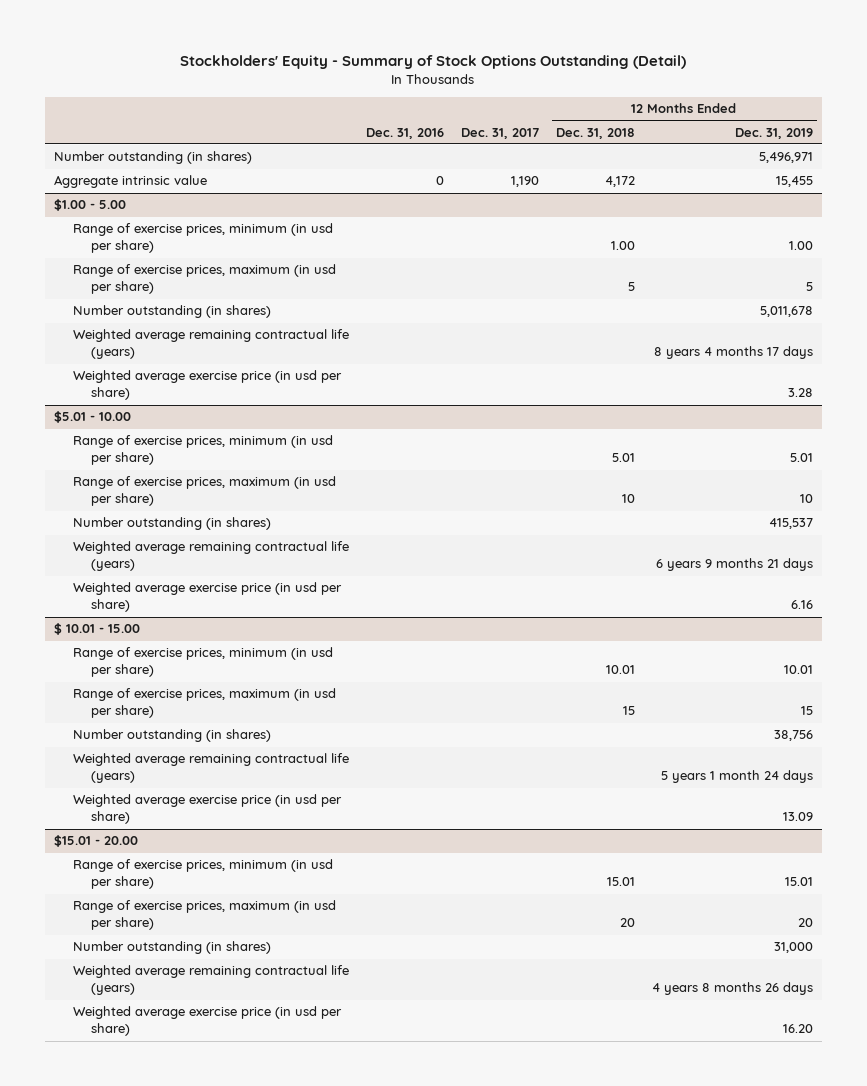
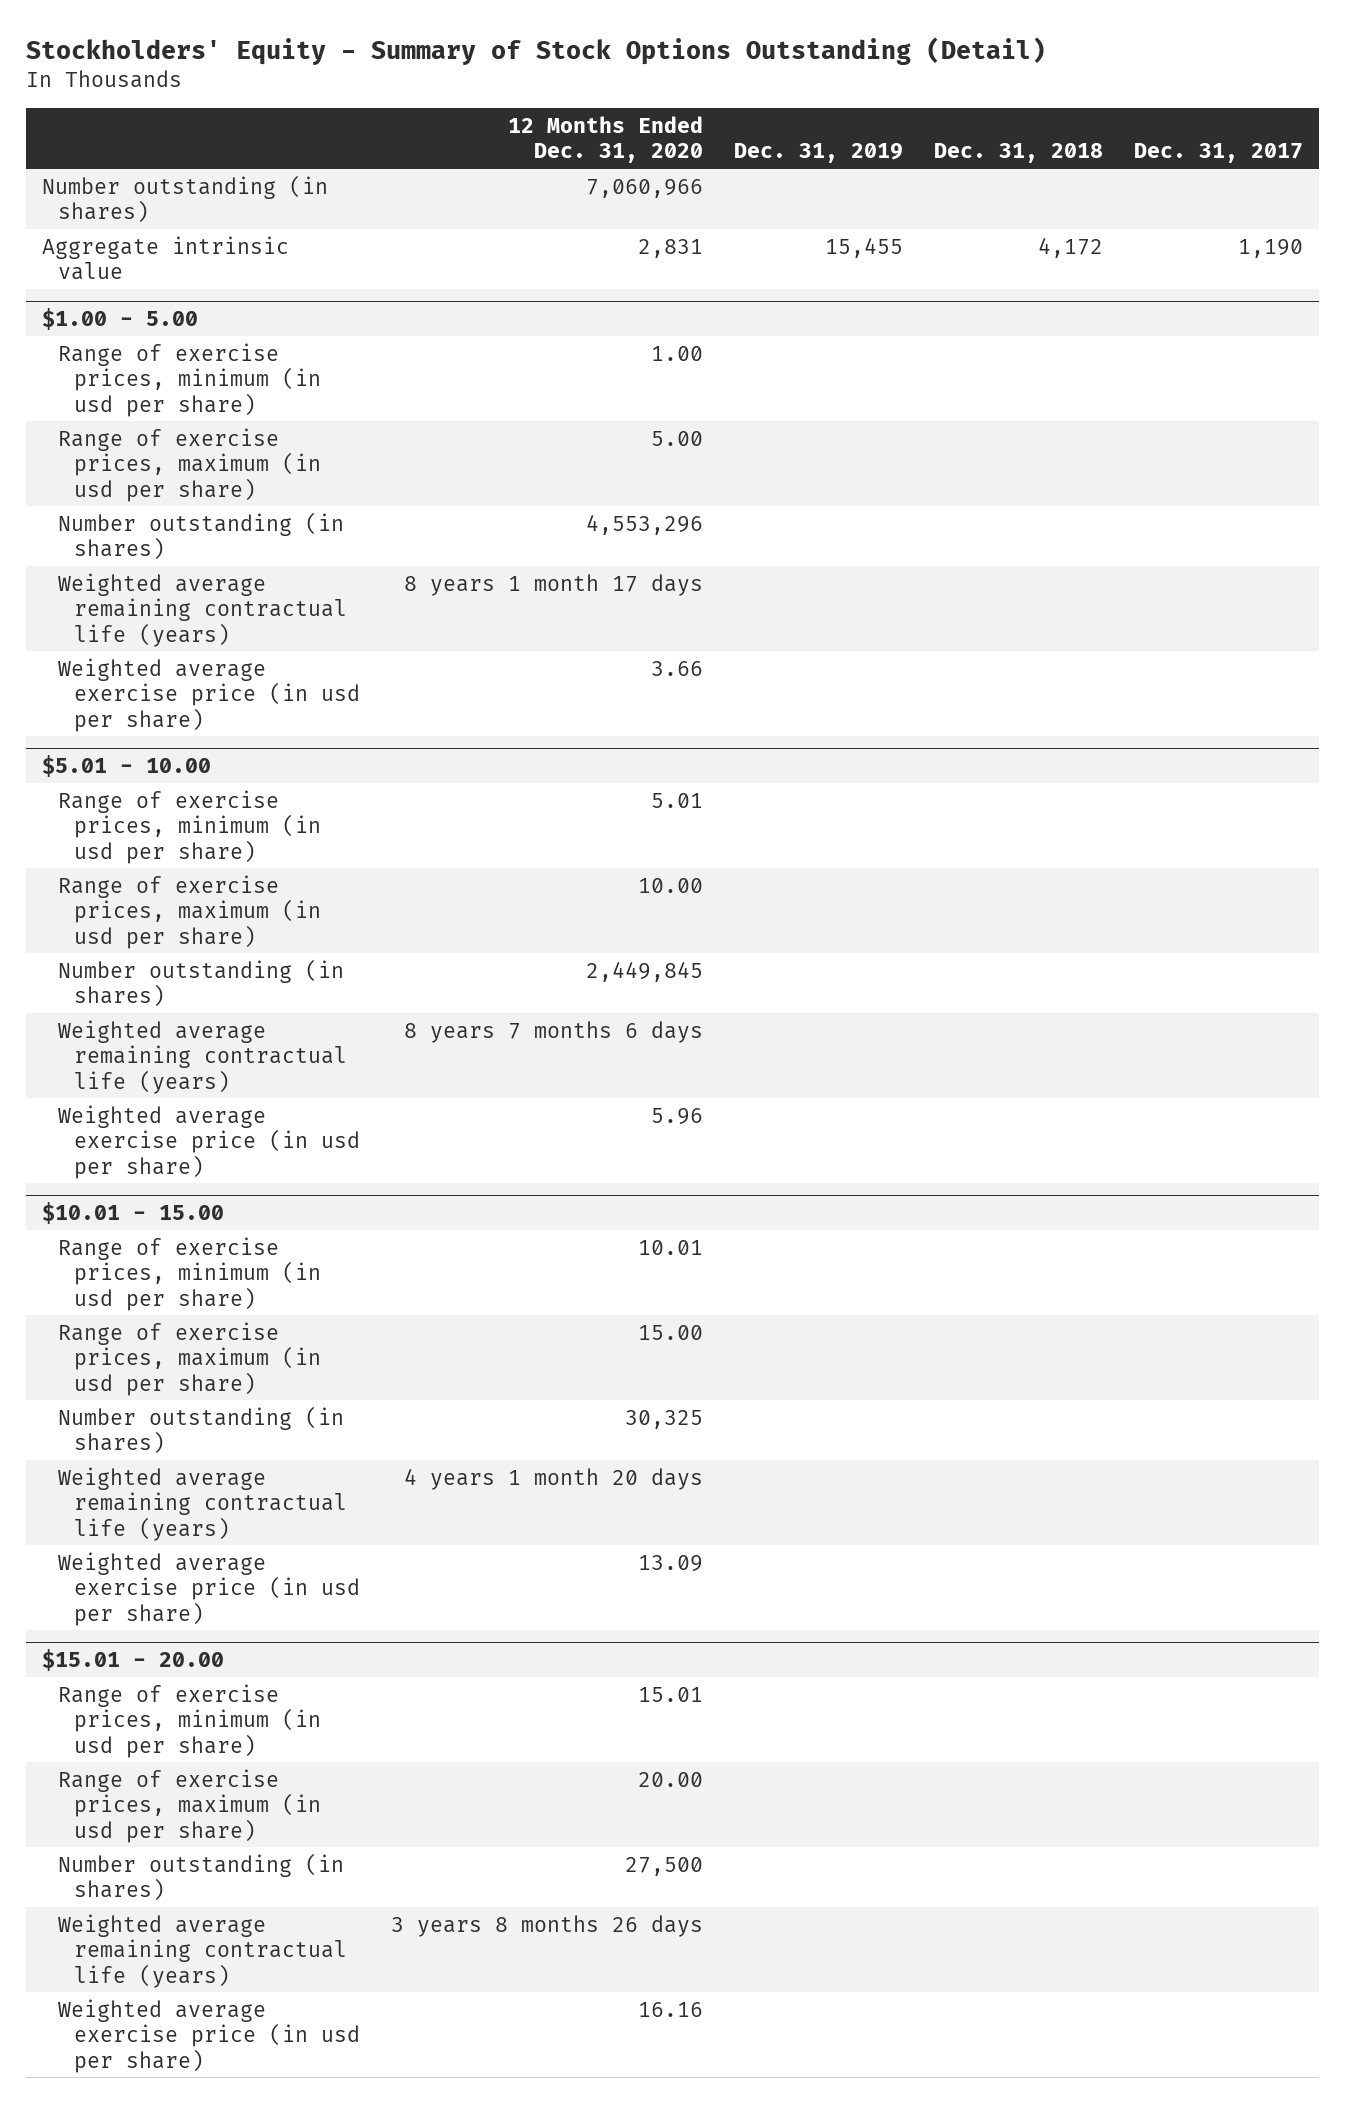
- | Dec. 31, 2016 | Dec. 31, 2017 | 12 Months Ended Dec. 31, 2018 | 12 Months Ended Dec. 31, 2019
+ | 12 Months Ended Dec. 31, 2020 | Dec. 31, 2019 | Dec. 31, 2018 | Dec. 31, 2017
- $ 10.01 - 15.00
+ $10.01 - 15.00

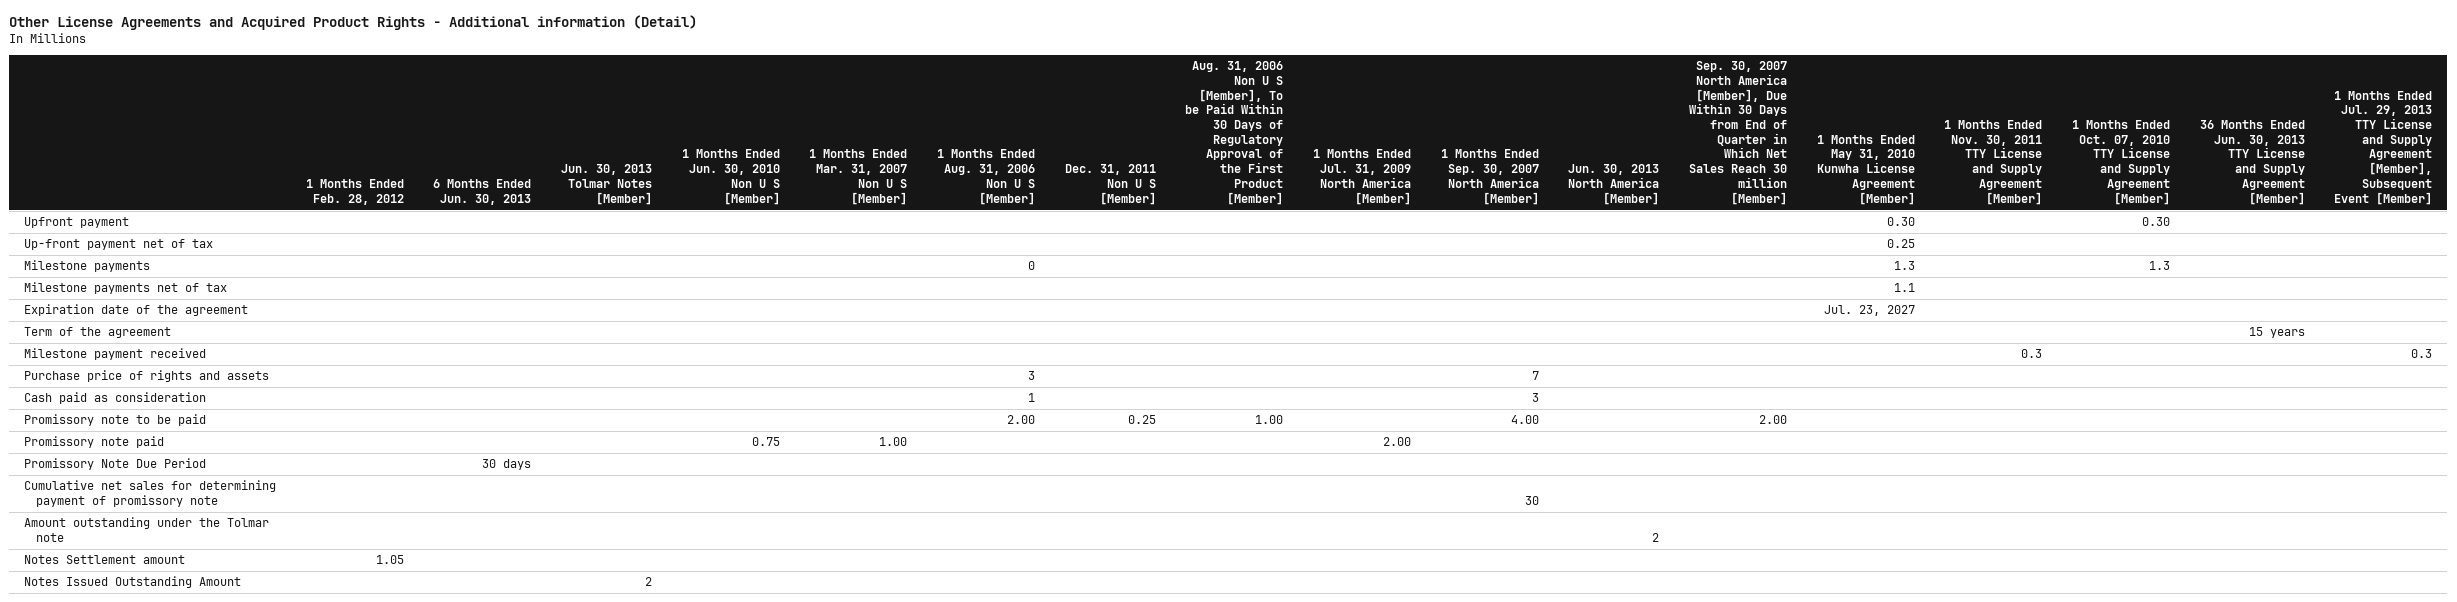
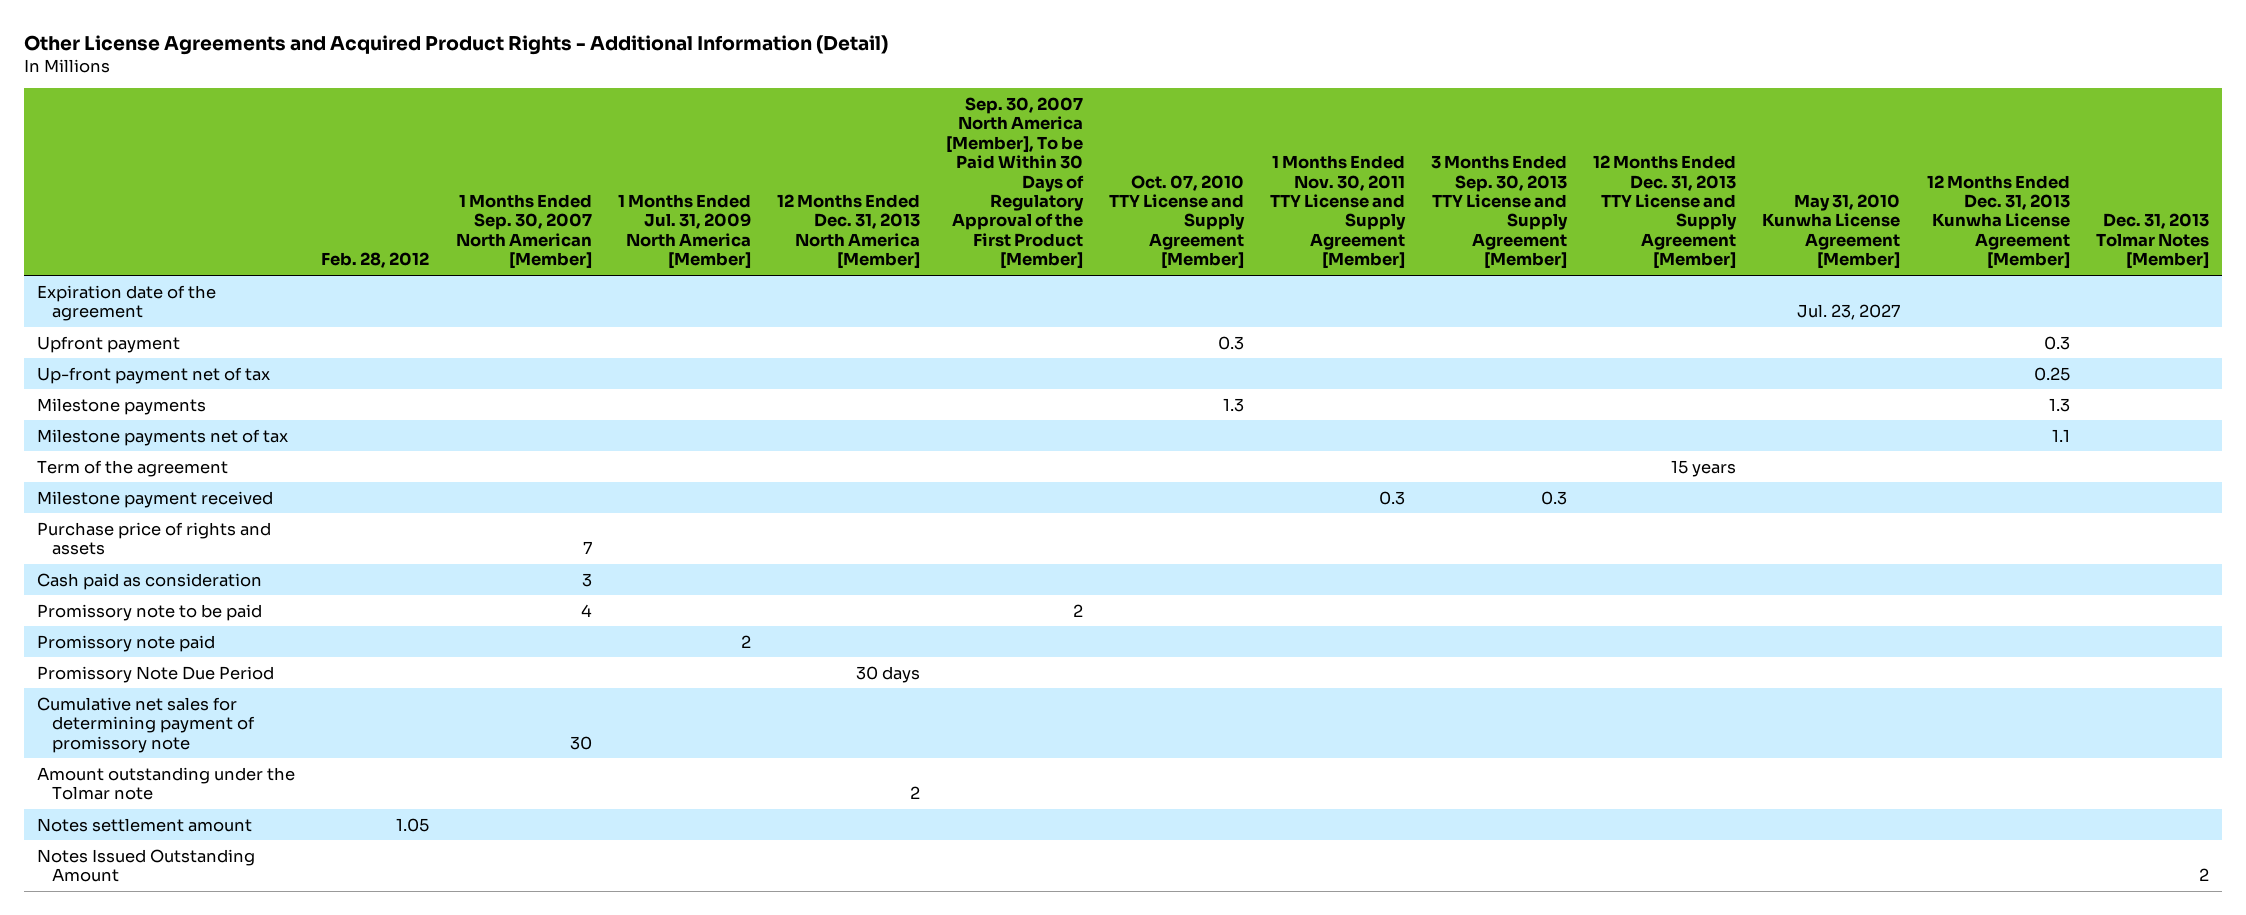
- Other License Agreements and Acquired Product Rights - Additional information (Detail)
+ Other License Agreements and Acquired Product Rights - Additional Information (Detail)
- | 1 Months Ended Feb. 28, 2012 | 6 Months Ended Jun. 30, 2013 | Jun. 30, 2013 Tolmar Notes [Member] | 1 Months Ended Jun. 30, 2010 Non U S [Member] | 1 Months Ended Mar. 31, 2007 Non U S [Member] | 1 Months Ended Aug. 31, 2006 Non U S [Member] | Dec. 31, 2011 Non U S [Member] | Aug. 31, 2006 Non U S [Member], To be Paid Within 30 Days of Regulatory Approval of the First Product [Member] | 1 Months Ended Jul. 31, 2009 North America [Member] | 1 Months Ended Sep. 30, 2007 North America [Member] | Jun. 30, 2013 North America [Member] | Sep. 30, 2007 North America [Member], Due Within 30 Days from End of Quarter in Which Net Sales Reach 30 million [Member] | 1 Months Ended May 31, 2010 Kunwha License Agreement [Member] | 1 Months Ended Nov. 30, 2011 TTY License and Supply Agreement [Member] | 1 Months Ended Oct. 07, 2010 TTY License and Supply Agreement [Member] | 36 Months Ended Jun. 30, 2013 TTY License and Supply Agreement [Member] | 1 Months Ended Jul. 29, 2013 TTY License and Supply Agreement [Member], Subsequent Event [Member]
+ | Feb. 28, 2012 | 1 Months Ended Sep. 30, 2007 North American [Member] | 1 Months Ended Jul. 31, 2009 North America [Member] | 12 Months Ended Dec. 31, 2013 North America [Member] | Sep. 30, 2007 North America [Member], To be Paid Within 30 Days of Regulatory Approval of the First Product [Member] | Oct. 07, 2010 TTY License and Supply Agreement [Member] | 1 Months Ended Nov. 30, 2011 TTY License and Supply Agreement [Member] | 3 Months Ended Sep. 30, 2013 TTY License and Supply Agreement [Member] | 12 Months Ended Dec. 31, 2013 TTY License and Supply Agreement [Member] | May 31, 2010 Kunwha License Agreement [Member] | 12 Months Ended Dec. 31, 2013 Kunwha License Agreement [Member] | Dec. 31, 2013 Tolmar Notes [Member]
moved up: Expiration date of the agreement | | | | | | | | | | Jul. 23, 2027 | |
- Promissory note paid | | | | 0.75 | 1.00 | | | | 2.00 | | | | | | | |
+ Promissory note paid | | | 2 | | | | | | | | |
- Notes Settlement amount | 1.05 | | | | | | | | | | | | | | | |
+ Notes settlement amount | 1.05 | | | | | | | | | | |

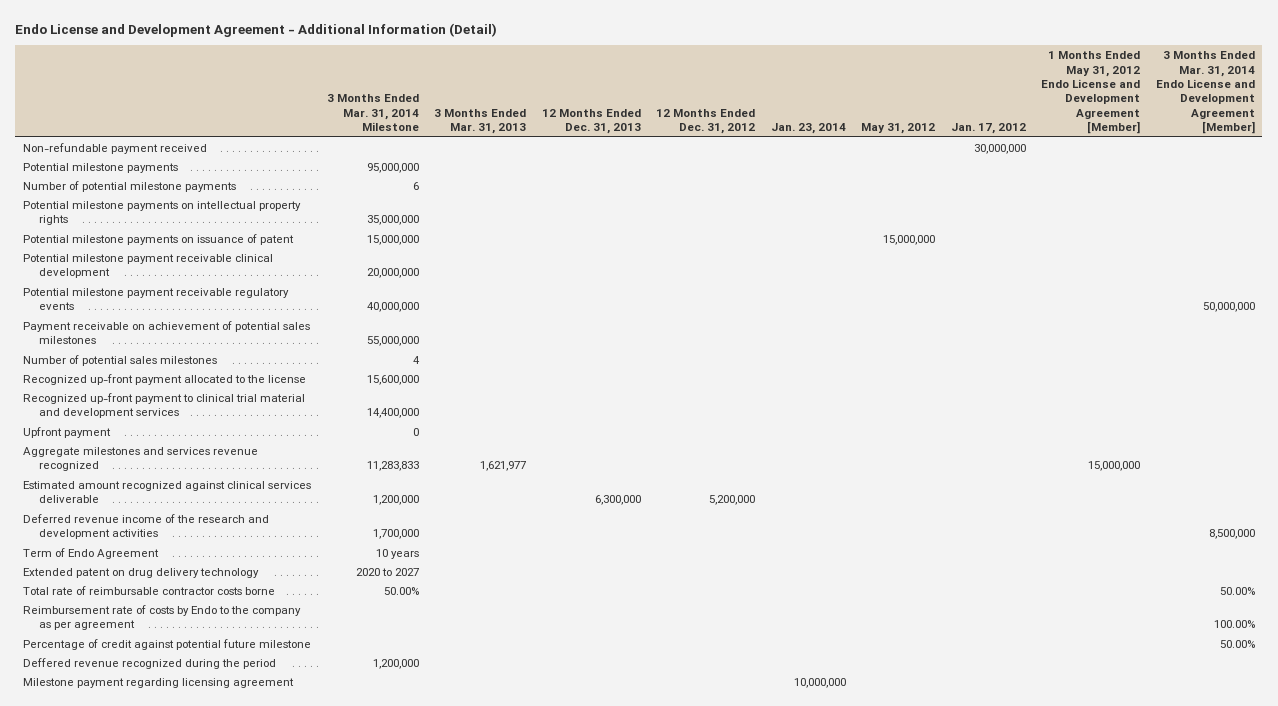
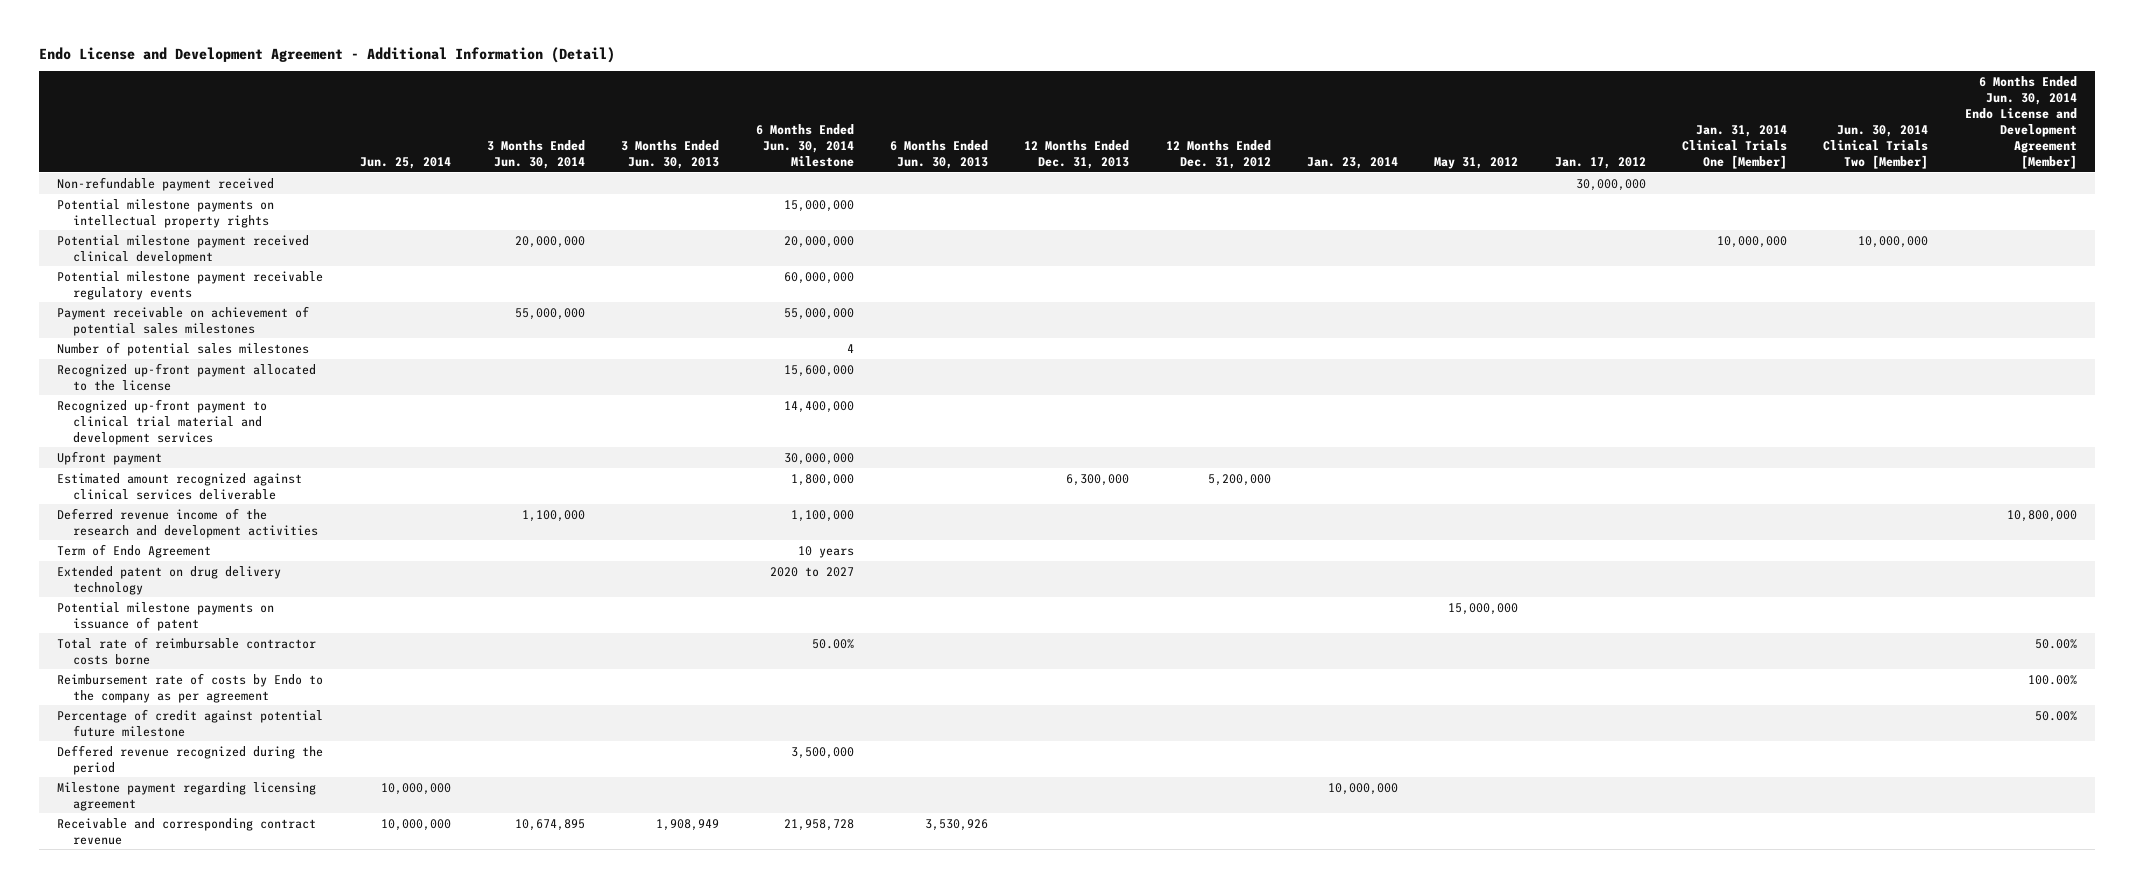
- | 3 Months Ended Mar. 31, 2014 Milestone | 3 Months Ended Mar. 31, 2013 | 12 Months Ended Dec. 31, 2013 | 12 Months Ended Dec. 31, 2012 | Jan. 23, 2014 | May 31, 2012 | Jan. 17, 2012 | 1 Months Ended May 31, 2012 Endo License and Development Agreement [Member] | 3 Months Ended Mar. 31, 2014 Endo License and Development Agreement [Member]
+ | Jun. 25, 2014 | 3 Months Ended Jun. 30, 2014 | 3 Months Ended Jun. 30, 2013 | 6 Months Ended Jun. 30, 2014 Milestone | 6 Months Ended Jun. 30, 2013 | 12 Months Ended Dec. 31, 2013 | 12 Months Ended Dec. 31, 2012 | Jan. 23, 2014 | May 31, 2012 | Jan. 17, 2012 | Jan. 31, 2014 Clinical Trials One [Member] | Jun. 30, 2014 Clinical Trials Two [Member] | 6 Months Ended Jun. 30, 2014 Endo License and Development Agreement [Member]
- Potential milestone payments | 95,000,000 | | | | | | | |
- Number of potential milestone payments | 6 | | | | | | | |
- Potential milestone payment receivable clinical development | 20,000,000 | | | | | | | |
+ Potential milestone payment received clinical development | | 20,000,000 | | 20,000,000 | | | | | | | 10,000,000 | 10,000,000 |
- Aggregate milestones and services revenue recognized | 11,283,833 | 1,621,977 | | | | | | 15,000,000 |
moved down: Potential milestone payments on issuance of patent | | | | | | | | | 15,000,000 | | | |
+ Receivable and corresponding contract revenue | 10,000,000 | 10,674,895 | 1,908,949 | 21,958,728 | 3,530,926 | | | | | | | |

